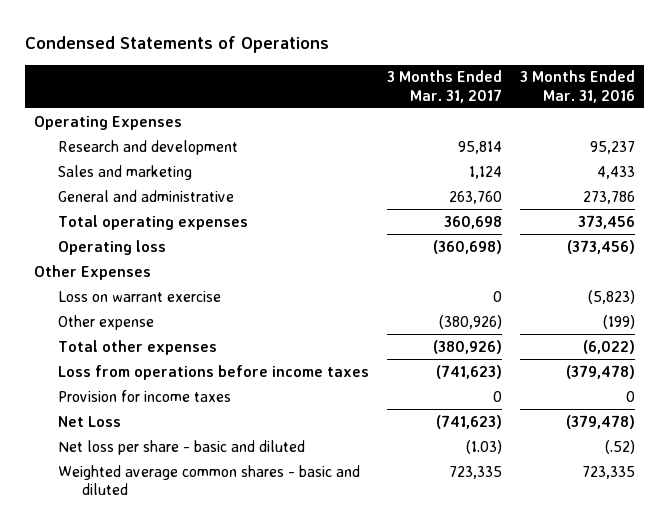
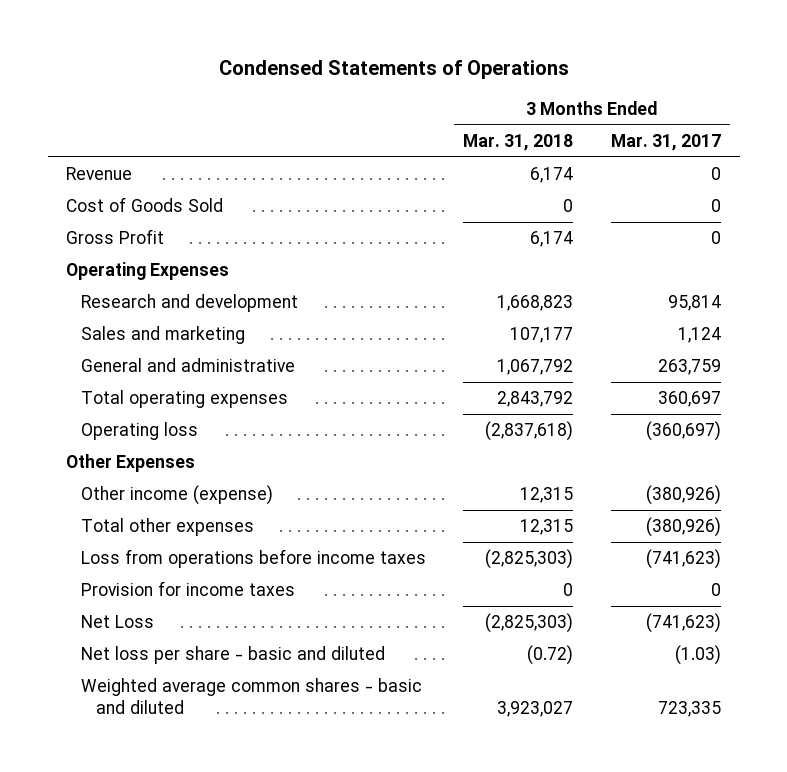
- | 3 Months Ended Mar. 31, 2017 | 3 Months Ended Mar. 31, 2016
+ | 3 Months Ended Mar. 31, 2018 | 3 Months Ended Mar. 31, 2017
+ Revenue | 6,174 | 0
+ Cost of Goods Sold | 0 | 0
+ Gross Profit | 6,174 | 0
- General and administrative | 263,760 | 273,786
- Total operating expenses | 360,698 | 373,456
- Operating loss | (360,698) | (373,456)
+ General and administrative | 1,067,792 | 263,759
+ Total operating expenses | 2,843,792 | 360,697
+ Operating loss | (2,837,618) | (360,697)
- Loss on warrant exercise | 0 | (5,823)
- Other expense | (380,926) | (199)
+ Other income (expense) | 12,315 | (380,926)

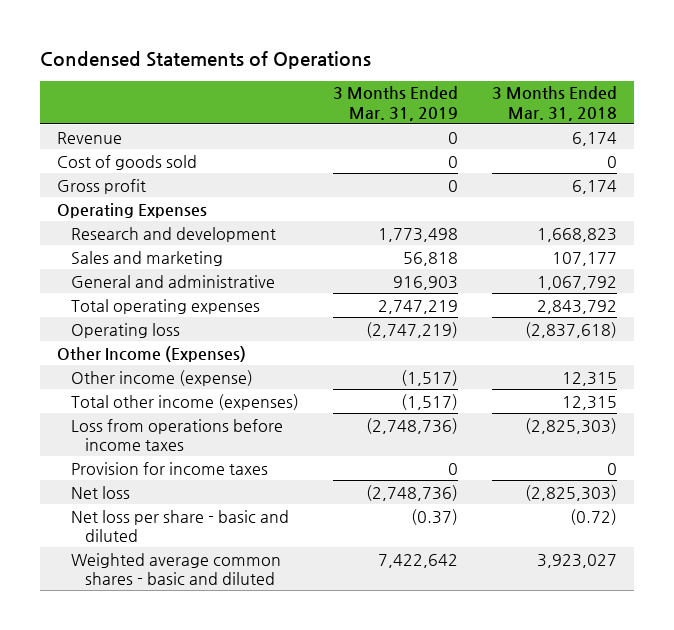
- | 3 Months Ended Mar. 31, 2018 | 3 Months Ended Mar. 31, 2017
+ | 3 Months Ended Mar. 31, 2019 | 3 Months Ended Mar. 31, 2018
- Cost of Goods Sold | 0 | 0
- Gross Profit | 6,174 | 0
+ Cost of goods sold | 0 | 0
+ Gross profit | 0 | 6,174
- Other Expenses
+ Other Income (Expenses)
- Total other expenses | 12,315 | (380,926)
+ Total other income (expenses) | (1,517) | 12,315
- Net Loss | (2,825,303) | (741,623)
+ Net loss | (2,748,736) | (2,825,303)

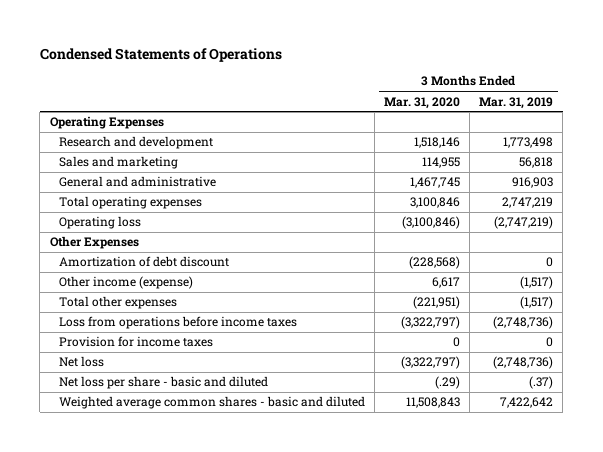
- | 3 Months Ended Mar. 31, 2019 | 3 Months Ended Mar. 31, 2018
+ | 3 Months Ended Mar. 31, 2020 | 3 Months Ended Mar. 31, 2019
- Revenue | 0 | 6,174
- Cost of goods sold | 0 | 0
- Gross profit | 0 | 6,174
- Other Income (Expenses)
+ Other Expenses
+ Amortization of debt discount | (228,568) | 0
- Total other income (expenses) | (1,517) | 12,315
+ Total other expenses | (221,951) | (1,517)
- Net loss per share - basic and diluted | (0.37) | (0.72)
+ Net loss per share - basic and diluted | (.29) | (.37)

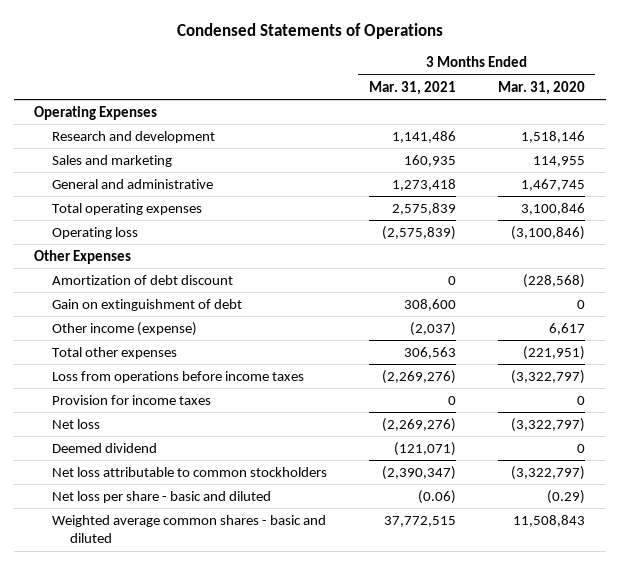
- | 3 Months Ended Mar. 31, 2020 | 3 Months Ended Mar. 31, 2019
+ | 3 Months Ended Mar. 31, 2021 | 3 Months Ended Mar. 31, 2020
+ Gain on extinguishment of debt | 308,600 | 0
- Net loss per share - basic and diluted | (.29) | (.37)
+ Deemed dividend | (121,071) | 0
+ Net loss attributable to common stockholders | (2,390,347) | (3,322,797)
+ Net loss per share - basic and diluted | (0.06) | (0.29)

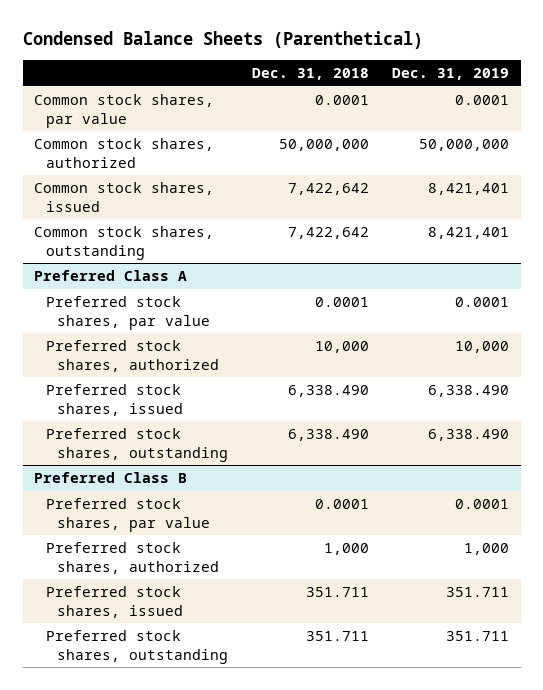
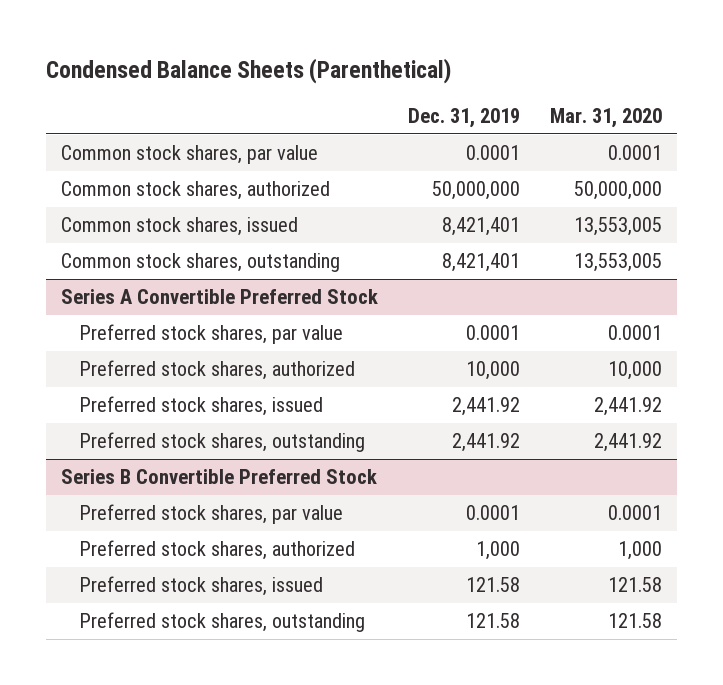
- | Dec. 31, 2018 | Dec. 31, 2019
+ | Dec. 31, 2019 | Mar. 31, 2020
- Preferred Class A
+ Series A Convertible Preferred Stock
- Preferred stock shares, issued | 6,338.490 | 6,338.490
- Preferred stock shares, outstanding | 6,338.490 | 6,338.490
- Preferred Class B
+ Preferred stock shares, issued | 2,441.92 | 2,441.92
+ Preferred stock shares, outstanding | 2,441.92 | 2,441.92
+ Series B Convertible Preferred Stock
- Preferred stock shares, issued | 351.711 | 351.711
- Preferred stock shares, outstanding | 351.711 | 351.711
+ Preferred stock shares, issued | 121.58 | 121.58
+ Preferred stock shares, outstanding | 121.58 | 121.58

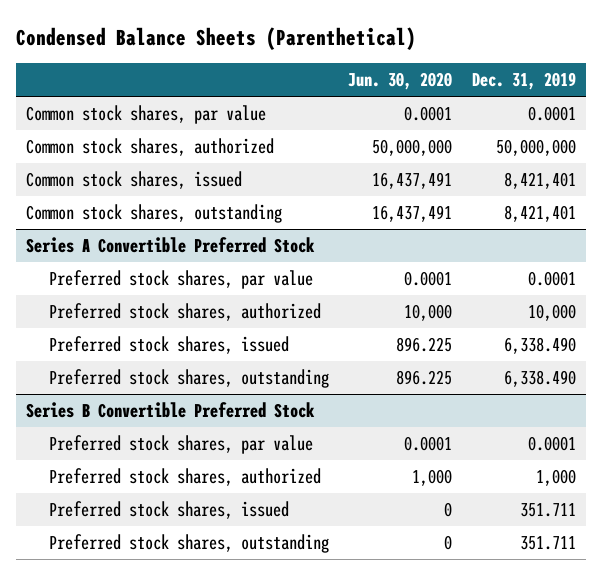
- | Dec. 31, 2019 | Mar. 31, 2020
+ | Jun. 30, 2020 | Dec. 31, 2019
@ Series A Convertible Preferred Stock
- Preferred stock shares, issued | 2,441.92 | 2,441.92
- Preferred stock shares, outstanding | 2,441.92 | 2,441.92
+ Preferred stock shares, issued | 896.225 | 6,338.490
+ Preferred stock shares, outstanding | 896.225 | 6,338.490
@ Series B Convertible Preferred Stock
- Preferred stock shares, issued | 121.58 | 121.58
- Preferred stock shares, outstanding | 121.58 | 121.58
+ Preferred stock shares, issued | 0 | 351.711
+ Preferred stock shares, outstanding | 0 | 351.711

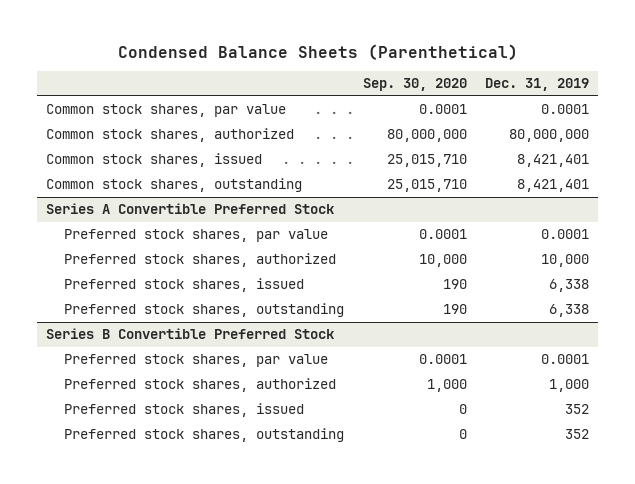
- | Jun. 30, 2020 | Dec. 31, 2019
+ | Sep. 30, 2020 | Dec. 31, 2019
- Common stock shares, authorized | 50,000,000 | 50,000,000
+ Common stock shares, authorized | 80,000,000 | 80,000,000
@ Series A Convertible Preferred Stock
- Preferred stock shares, issued | 896.225 | 6,338.490
- Preferred stock shares, outstanding | 896.225 | 6,338.490
+ Preferred stock shares, issued | 190 | 6,338
+ Preferred stock shares, outstanding | 190 | 6,338
@ Series B Convertible Preferred Stock
- Preferred stock shares, issued | 0 | 351.711
- Preferred stock shares, outstanding | 0 | 351.711
+ Preferred stock shares, issued | 0 | 352
+ Preferred stock shares, outstanding | 0 | 352

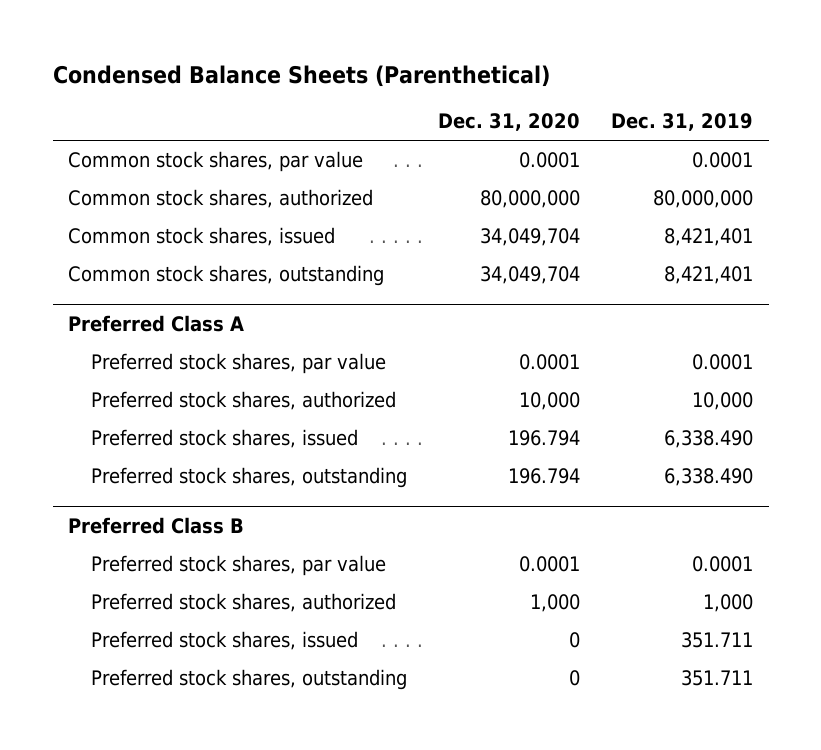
- | Sep. 30, 2020 | Dec. 31, 2019
+ | Dec. 31, 2020 | Dec. 31, 2019
- Series A Convertible Preferred Stock
+ Preferred Class A
- Preferred stock shares, issued | 190 | 6,338
- Preferred stock shares, outstanding | 190 | 6,338
- Series B Convertible Preferred Stock
+ Preferred stock shares, issued | 196.794 | 6,338.490
+ Preferred stock shares, outstanding | 196.794 | 6,338.490
+ Preferred Class B
- Preferred stock shares, issued | 0 | 352
- Preferred stock shares, outstanding | 0 | 352
+ Preferred stock shares, issued | 0 | 351.711
+ Preferred stock shares, outstanding | 0 | 351.711

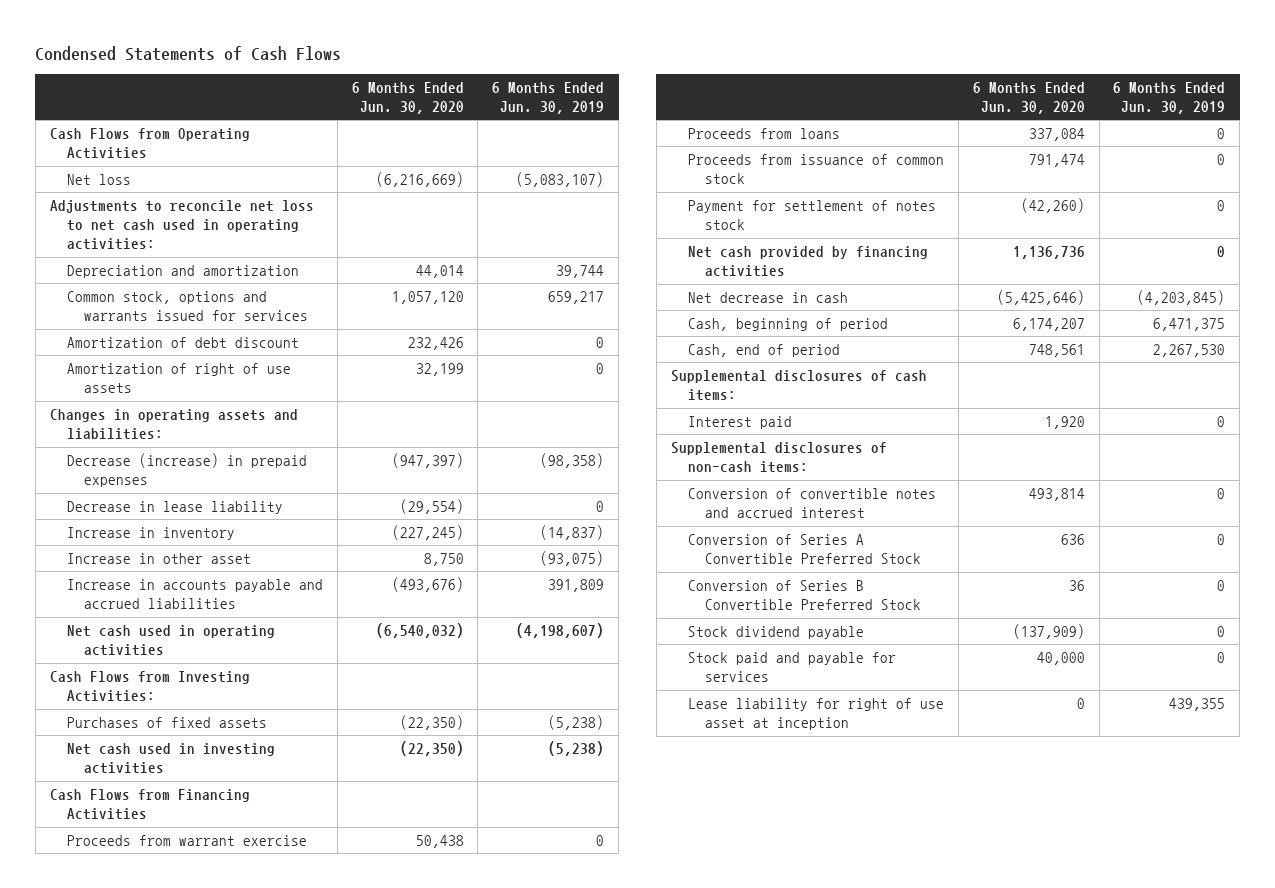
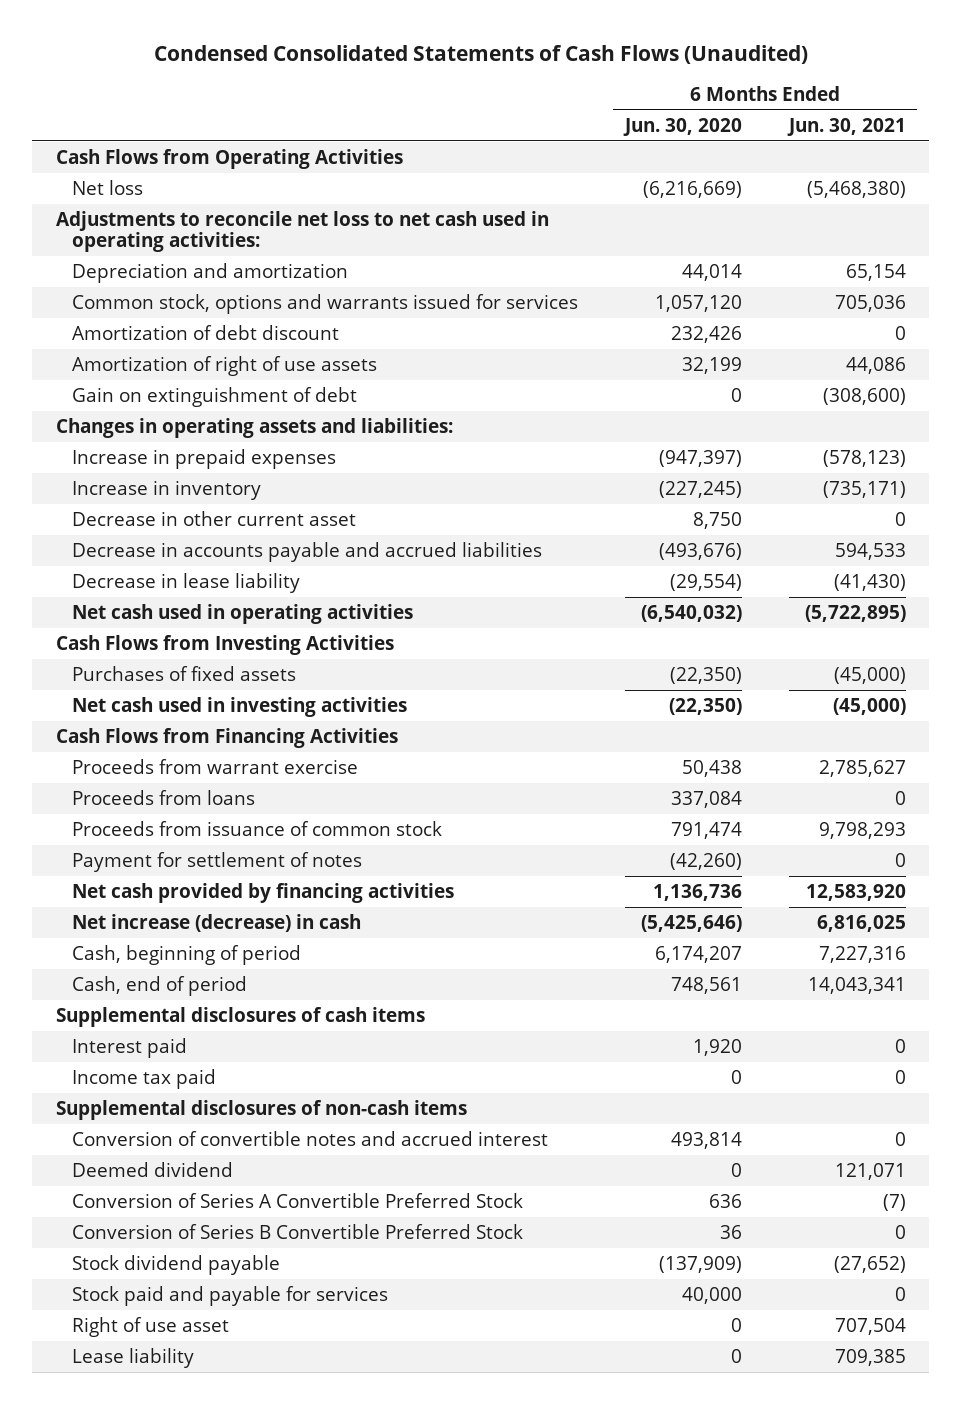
- Condensed Statements of Cash Flows
+ Condensed Consolidated Statements of Cash Flows (Unaudited)
- | 6 Months Ended Jun. 30, 2020 | 6 Months Ended Jun. 30, 2019
+ | 6 Months Ended Jun. 30, 2020 | 6 Months Ended Jun. 30, 2021
+ Gain on extinguishment of debt | 0 | (308,600)
- Decrease (increase) in prepaid expenses | (947,397) | (98,358)
+ Increase in prepaid expenses | (947,397) | (578,123)
- Increase in other asset | 8,750 | (93,075)
- Increase in accounts payable and accrued liabilities | (493,676) | 391,809
+ Decrease in other current asset | 8,750 | 0
+ Decrease in accounts payable and accrued liabilities | (493,676) | 594,533
moved down: Decrease in lease liability | (29,554) | (41,430)
- Cash Flows from Investing Activities:
+ Cash Flows from Investing Activities
- Payment for settlement of notes stock | (42,260) | 0
+ Payment for settlement of notes | (42,260) | 0
- Net decrease in cash | (5,425,646) | (4,203,845)
+ Net increase (decrease) in cash | (5,425,646) | 6,816,025
- Supplemental disclosures of cash items:
+ Supplemental disclosures of cash items
- Supplemental disclosures of non-cash items:
+ Income tax paid | 0 | 0
+ Supplemental disclosures of non-cash items
+ Deemed dividend | 0 | 121,071
- Lease liability for right of use asset at inception | 0 | 439,355
+ Right of use asset | 0 | 707,504
+ Lease liability | 0 | 709,385

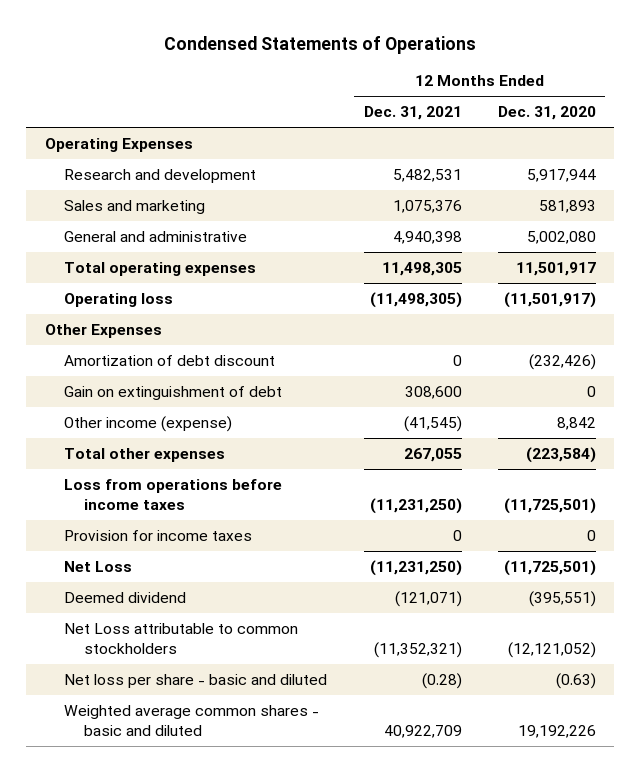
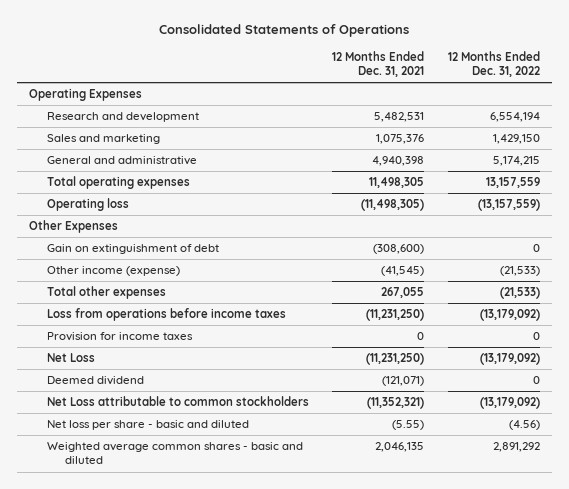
- Condensed Statements of Operations
+ Consolidated Statements of Operations
- | 12 Months Ended Dec. 31, 2021 | 12 Months Ended Dec. 31, 2020
+ | 12 Months Ended Dec. 31, 2021 | 12 Months Ended Dec. 31, 2022
- Amortization of debt discount | 0 | (232,426)
- Gain on extinguishment of debt | 308,600 | 0
+ Gain on extinguishment of debt | (308,600) | 0
- Net loss per share - basic and diluted | (0.28) | (0.63)
- Weighted average common shares - basic and diluted | 40,922,709 | 19,192,226
+ Net loss per share - basic and diluted | (5.55) | (4.56)
+ Weighted average common shares - basic and diluted | 2,046,135 | 2,891,292

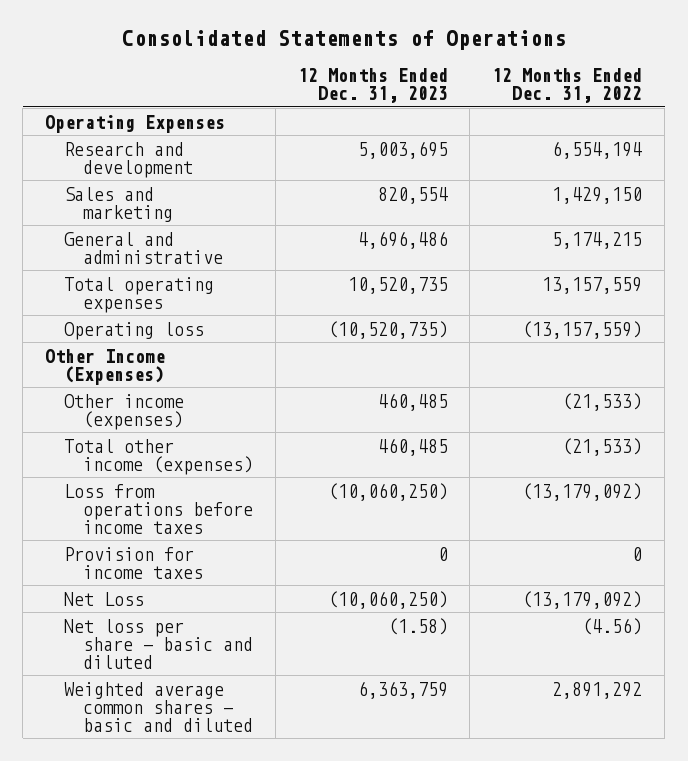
- | 12 Months Ended Dec. 31, 2021 | 12 Months Ended Dec. 31, 2022
+ | 12 Months Ended Dec. 31, 2023 | 12 Months Ended Dec. 31, 2022
- Other Expenses
- Gain on extinguishment of debt | (308,600) | 0
- Other income (expense) | (41,545) | (21,533)
- Total other expenses | 267,055 | (21,533)
+ Other Income (Expenses)
+ Other income (expenses) | 460,485 | (21,533)
+ Total other income (expenses) | 460,485 | (21,533)
- Deemed dividend | (121,071) | 0
- Net Loss attributable to common stockholders | (11,352,321) | (13,179,092)

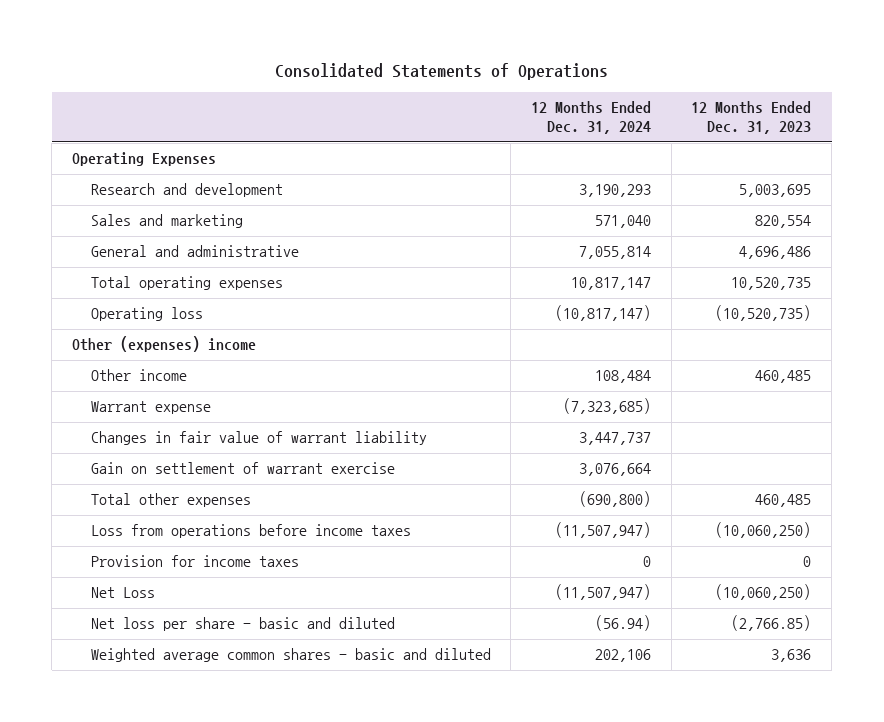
- | 12 Months Ended Dec. 31, 2023 | 12 Months Ended Dec. 31, 2022
+ | 12 Months Ended Dec. 31, 2024 | 12 Months Ended Dec. 31, 2023
- Other Income (Expenses)
- Other income (expenses) | 460,485 | (21,533)
- Total other income (expenses) | 460,485 | (21,533)
+ Other (expenses) income
+ Other income | 108,484 | 460,485
+ Warrant expense | (7,323,685) |
+ Changes in fair value of warrant liability | 3,447,737 |
+ Gain on settlement of warrant exercise | 3,076,664 |
+ Total other expenses | (690,800) | 460,485
- Net loss per share - basic and diluted | (1.58) | (4.56)
- Weighted average common shares - basic and diluted | 6,363,759 | 2,891,292
+ Net loss per share - basic and diluted | (56.94) | (2,766.85)
+ Weighted average common shares - basic and diluted | 202,106 | 3,636

